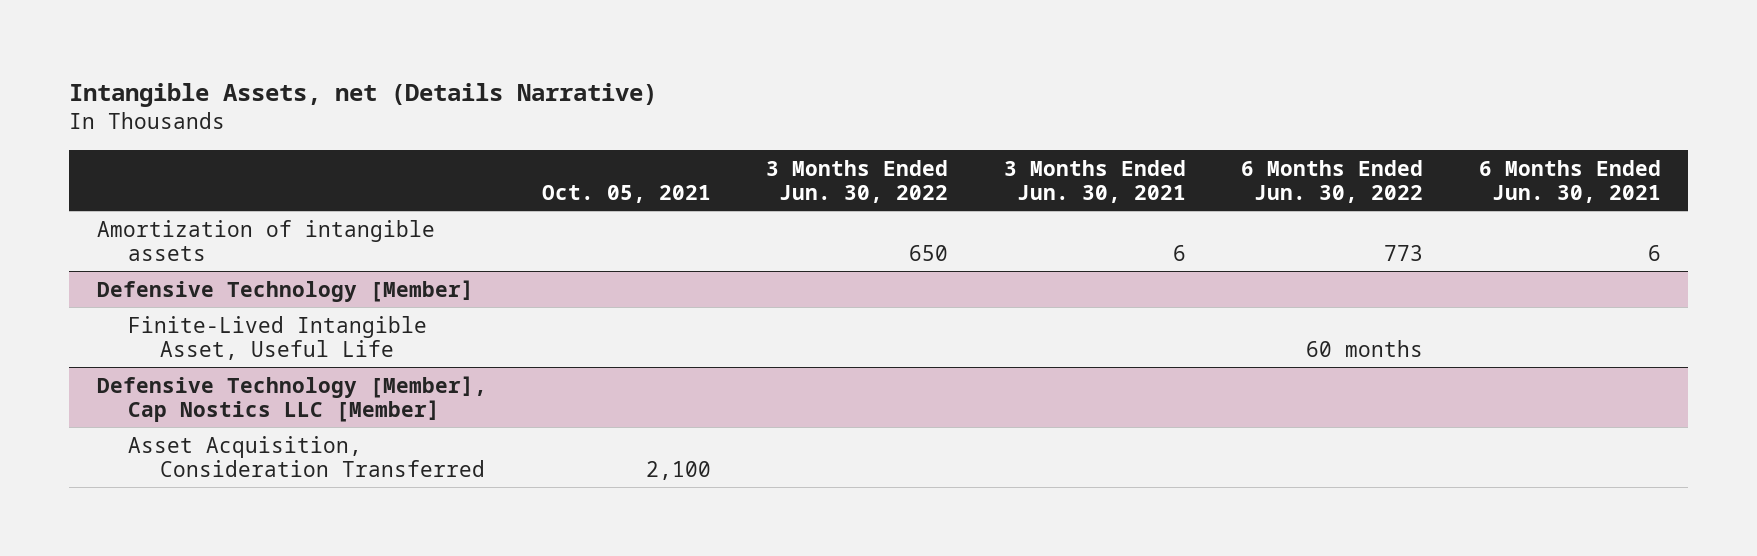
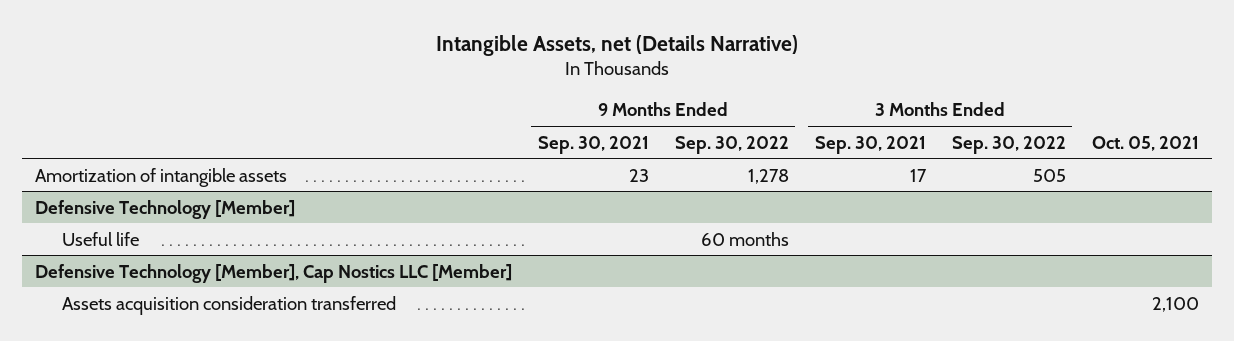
- | Oct. 05, 2021 | 3 Months Ended Jun. 30, 2022 | 3 Months Ended Jun. 30, 2021 | 6 Months Ended Jun. 30, 2022 | 6 Months Ended Jun. 30, 2021
+ | 9 Months Ended Sep. 30, 2021 | 9 Months Ended Sep. 30, 2022 | 3 Months Ended Sep. 30, 2021 | 3 Months Ended Sep. 30, 2022 | Oct. 05, 2021
@ Defensive Technology [Member]
- Finite-Lived Intangible Asset, Useful Life | | | | 60 months |
+ Useful life | | 60 months | | |
@ Defensive Technology [Member], Cap Nostics LLC [Member]
- Asset Acquisition, Consideration Transferred | 2,100 | | | |
+ Assets acquisition consideration transferred | | | | | 2,100

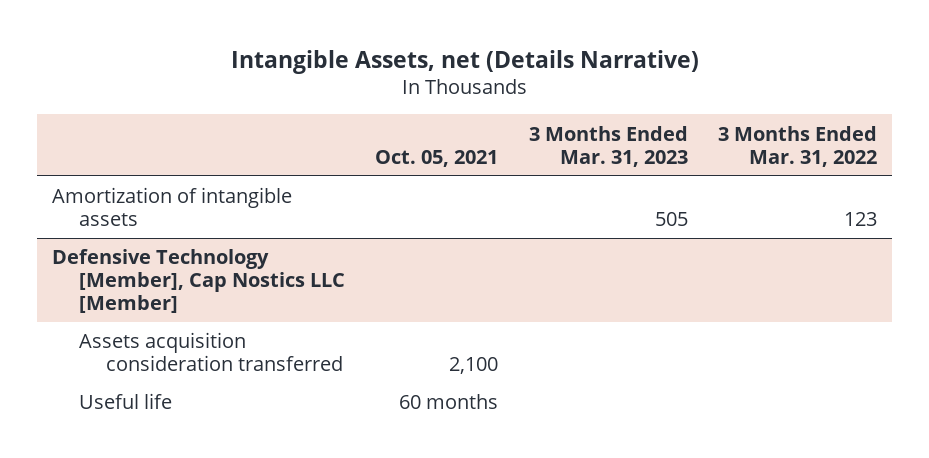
- | 9 Months Ended Sep. 30, 2021 | 9 Months Ended Sep. 30, 2022 | 3 Months Ended Sep. 30, 2021 | 3 Months Ended Sep. 30, 2022 | Oct. 05, 2021
+ | Oct. 05, 2021 | 3 Months Ended Mar. 31, 2023 | 3 Months Ended Mar. 31, 2022
- Defensive Technology [Member]
- Useful life | | 60 months | | |
@ Defensive Technology [Member], Cap Nostics LLC [Member]
+ Useful life | 60 months | |

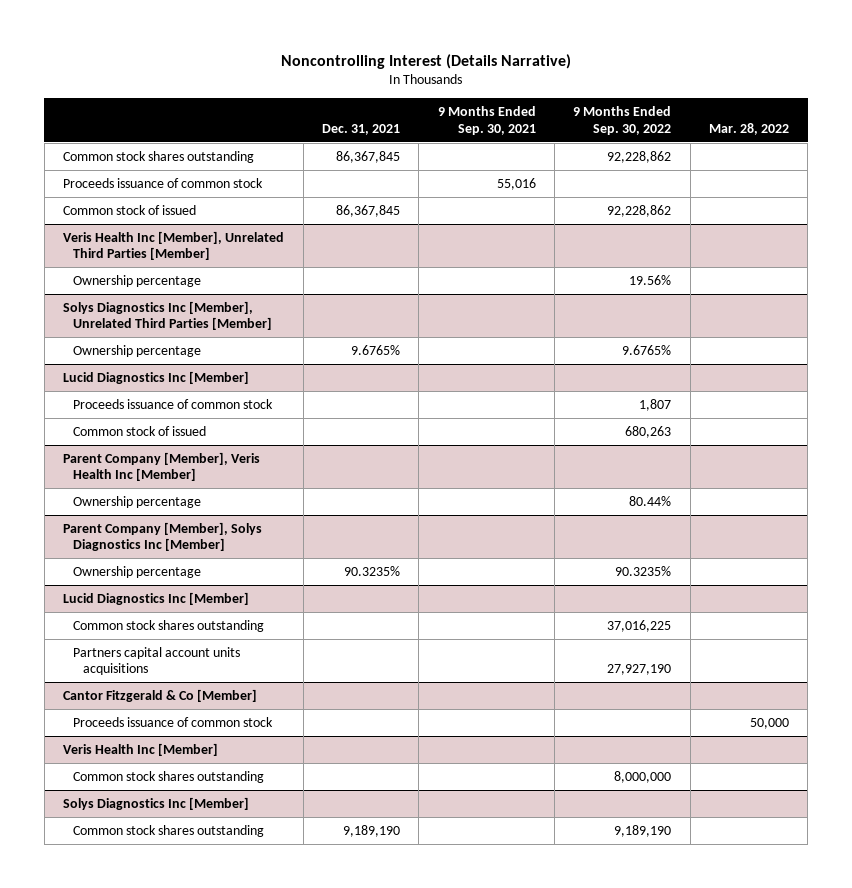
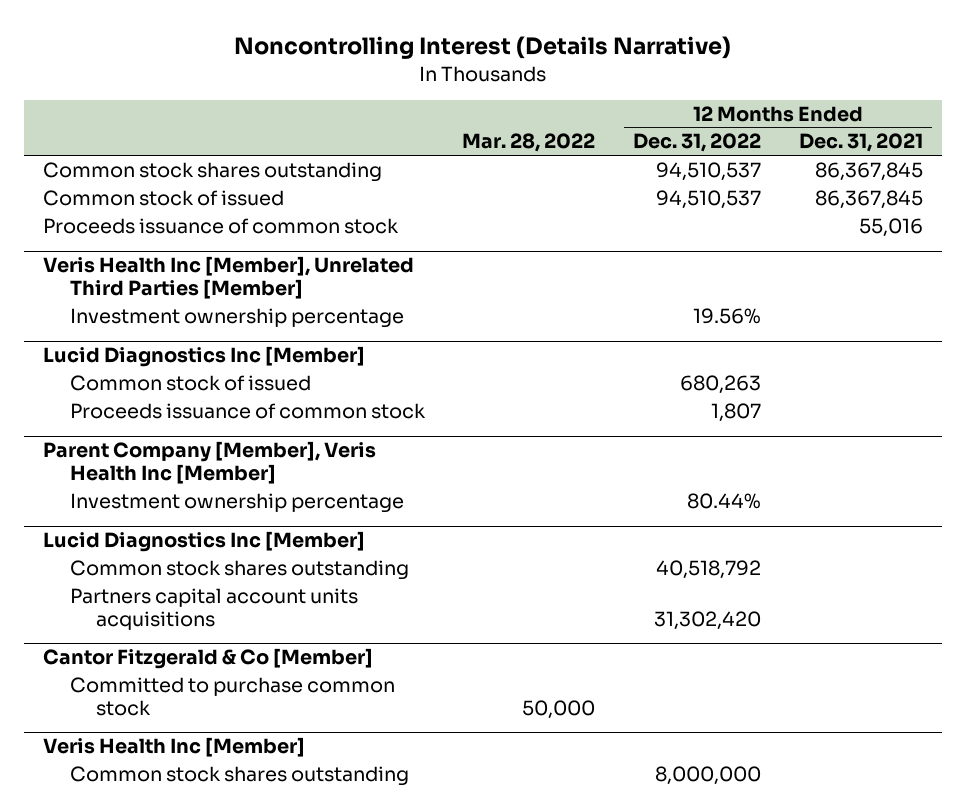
- | Dec. 31, 2021 | 9 Months Ended Sep. 30, 2021 | 9 Months Ended Sep. 30, 2022 | Mar. 28, 2022
+ | Mar. 28, 2022 | 12 Months Ended Dec. 31, 2022 | 12 Months Ended Dec. 31, 2021
moved down: Proceeds issuance of common stock | | | 55,016
@ Veris Health Inc [Member], Unrelated Third Parties [Member]
- Ownership percentage | | | 19.56% |
- Solys Diagnostics Inc [Member], Unrelated Third Parties [Member]
- Ownership percentage | 9.6765% | | 9.6765% |
@ Veris Health Inc [Member], Unrelated Third Parties [Member]
+ Investment ownership percentage | | 19.56% |
@ Lucid Diagnostics Inc [Member]
moved down: Proceeds issuance of common stock | | 1,807 |
@ Parent Company [Member], Veris Health Inc [Member]
- Ownership percentage | | | 80.44% |
- Parent Company [Member], Solys Diagnostics Inc [Member]
- Ownership percentage | 90.3235% | | 90.3235% |
@ Parent Company [Member], Veris Health Inc [Member]
+ Investment ownership percentage | | 80.44% |
@ Cantor Fitzgerald & Co [Member]
- Proceeds issuance of common stock | | | | 50,000
+ Committed to purchase common stock | 50,000 | |
- Solys Diagnostics Inc [Member]
- Common stock shares outstanding | 9,189,190 | | 9,189,190 |

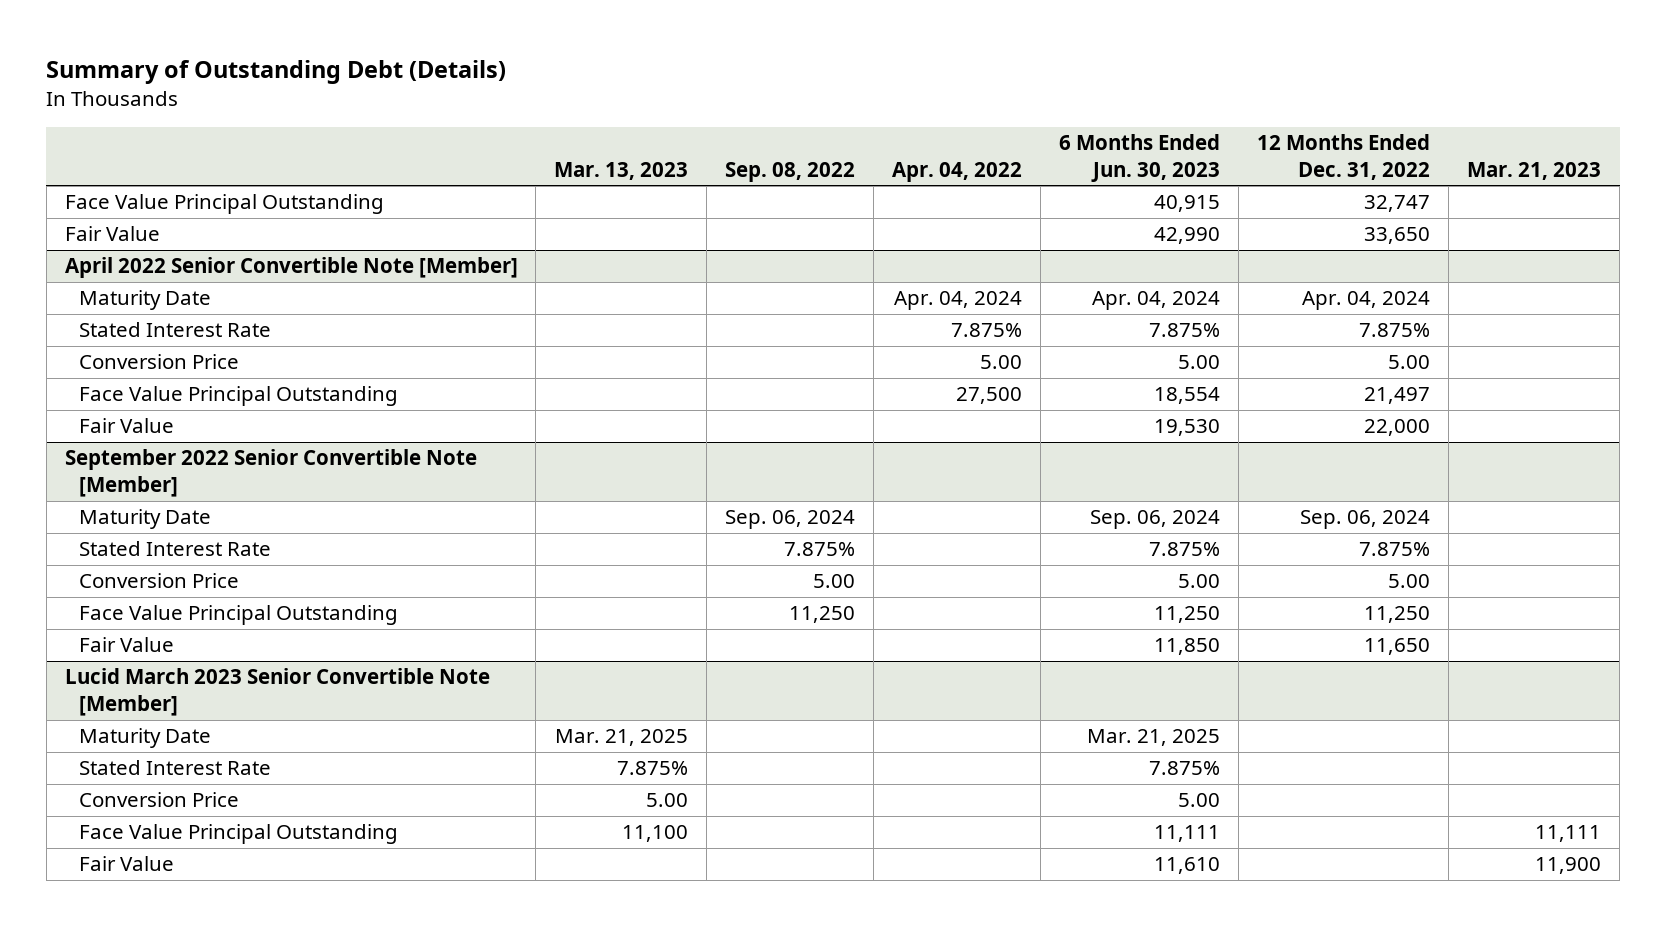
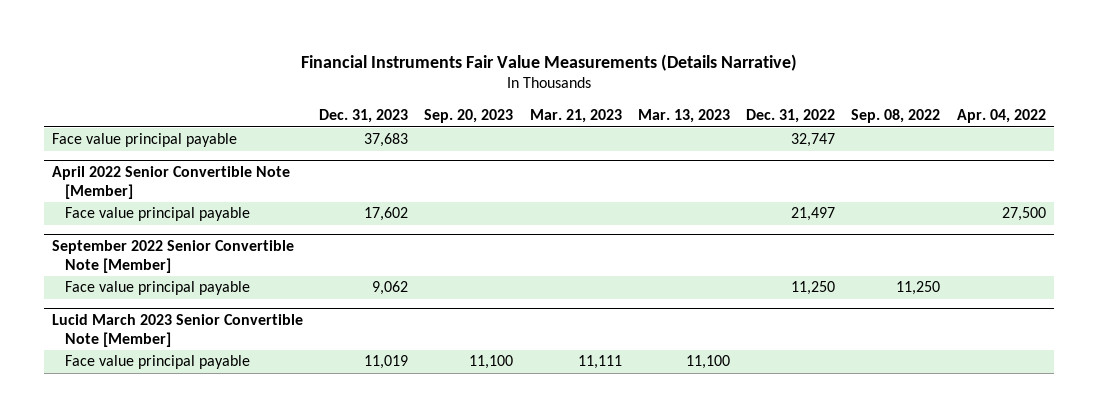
- Summary of Outstanding Debt (Details)
+ Financial Instruments Fair Value Measurements (Details Narrative)
- | Mar. 13, 2023 | Sep. 08, 2022 | Apr. 04, 2022 | 6 Months Ended Jun. 30, 2023 | 12 Months Ended Dec. 31, 2022 | Mar. 21, 2023
+ | Dec. 31, 2023 | Sep. 20, 2023 | Mar. 21, 2023 | Mar. 13, 2023 | Dec. 31, 2022 | Sep. 08, 2022 | Apr. 04, 2022
- Face Value Principal Outstanding | | | | 40,915 | 32,747 |
- Fair Value | | | | 42,990 | 33,650 |
+ Face value principal payable | 37,683 | | | | 32,747 | |
@ April 2022 Senior Convertible Note [Member]
- Maturity Date | | | Apr. 04, 2024 | Apr. 04, 2024 | Apr. 04, 2024 |
- Stated Interest Rate | | | 7.875% | 7.875% | 7.875% |
- Conversion Price | | | 5.00 | 5.00 | 5.00 |
- Face Value Principal Outstanding | | | 27,500 | 18,554 | 21,497 |
- Fair Value | | | | 19,530 | 22,000 |
+ Face value principal payable | 17,602 | | | | 21,497 | | 27,500
@ September 2022 Senior Convertible Note [Member]
- Maturity Date | | Sep. 06, 2024 | | Sep. 06, 2024 | Sep. 06, 2024 |
- Stated Interest Rate | | 7.875% | | 7.875% | 7.875% |
- Conversion Price | | 5.00 | | 5.00 | 5.00 |
- Face Value Principal Outstanding | | 11,250 | | 11,250 | 11,250 |
- Fair Value | | | | 11,850 | 11,650 |
+ Face value principal payable | 9,062 | | | | 11,250 | 11,250 |
@ Lucid March 2023 Senior Convertible Note [Member]
- Maturity Date | Mar. 21, 2025 | | | Mar. 21, 2025 | |
- Stated Interest Rate | 7.875% | | | 7.875% | |
- Conversion Price | 5.00 | | | 5.00 | |
- Face Value Principal Outstanding | 11,100 | | | 11,111 | | 11,111
- Fair Value | | | | 11,610 | | 11,900
+ Face value principal payable | 11,019 | 11,100 | 11,111 | 11,100 | | |

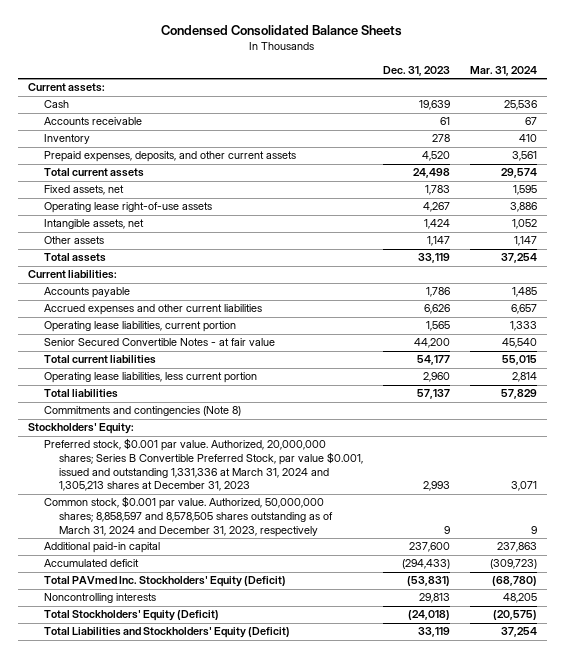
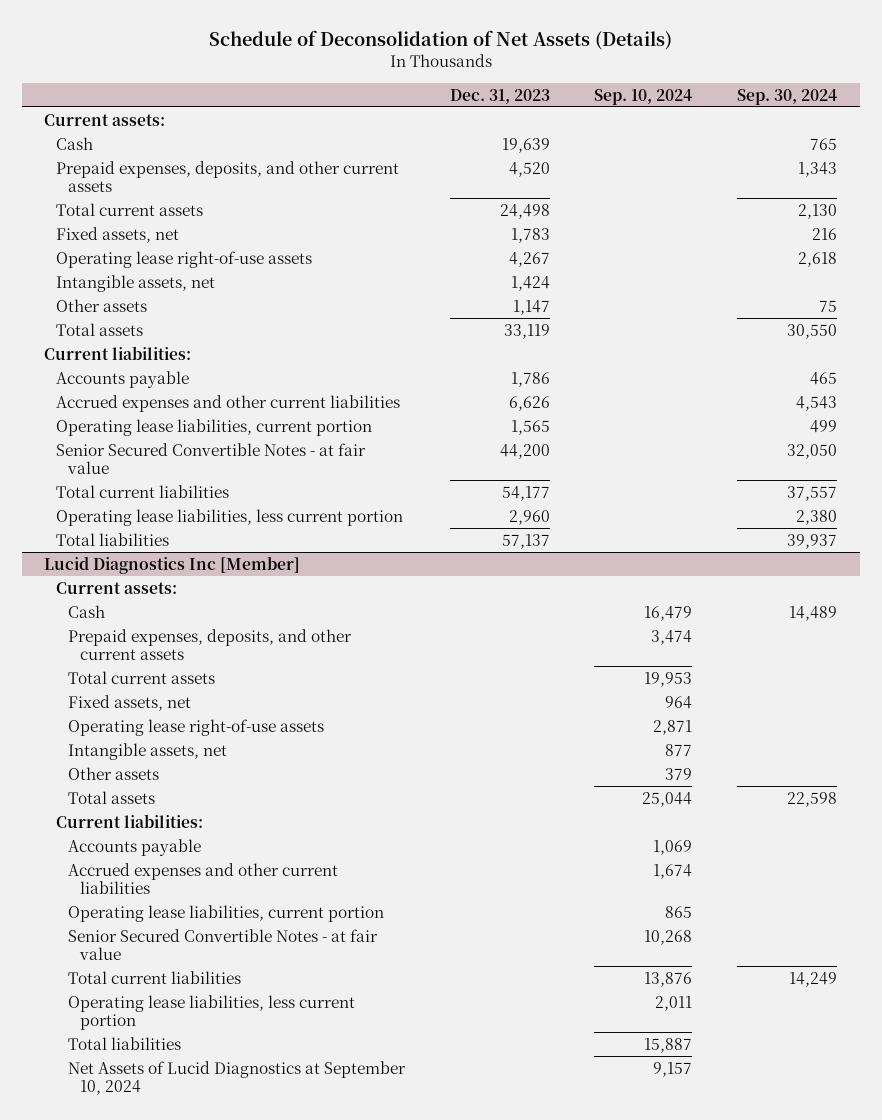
- Condensed Consolidated Balance Sheets
+ Schedule of Deconsolidation of Net Assets (Details)
- | Dec. 31, 2023 | Mar. 31, 2024
+ | Dec. 31, 2023 | Sep. 10, 2024 | Sep. 30, 2024
- Accounts receivable | 61 | 67
- Inventory | 278 | 410
- Commitments and contingencies (Note 8)
- Stockholders' Equity:
- Preferred stock, $0.001 par value. Authorized, 20,000,000 shares; Series B Convertible Preferred Stock, par value $0.001, issued and outstanding 1,331,336 at March 31, 2024 and 1,305,213 shares at December 31, 2023 | 2,993 | 3,071
- Common stock, $0.001 par value. Authorized, 50,000,000 shares; 8,858,597 and 8,578,505 shares outstanding as of March 31, 2024 and December 31, 2023, respectively | 9 | 9
- Additional paid-in capital | 237,600 | 237,863
- Accumulated deficit | (294,433) | (309,723)
- Total PAVmed Inc. Stockholders' Equity (Deficit) | (53,831) | (68,780)
- Noncontrolling interests | 29,813 | 48,205
- Total Stockholders' Equity (Deficit) | (24,018) | (20,575)
- Total Liabilities and Stockholders' Equity (Deficit) | 33,119 | 37,254
+ Lucid Diagnostics Inc [Member]
+ Current assets:
+ Cash | | 16,479 | 14,489
+ Prepaid expenses, deposits, and other current assets | | 3,474 |
+ Total current assets | | 19,953 |
+ Fixed assets, net | | 964 |
+ Operating lease right-of-use assets | | 2,871 |
+ Intangible assets, net | | 877 |
+ Other assets | | 379 |
+ Total assets | | 25,044 | 22,598
+ Current liabilities:
+ Accounts payable | | 1,069 |
+ Accrued expenses and other current liabilities | | 1,674 |
+ Operating lease liabilities, current portion | | 865 |
+ Senior Secured Convertible Notes - at fair value | | 10,268 |
+ Total current liabilities | | 13,876 | 14,249
+ Operating lease liabilities, less current portion | | 2,011 |
+ Total liabilities | | 15,887 |
+ Net Assets of Lucid Diagnostics at September 10, 2024 | | 9,157 |

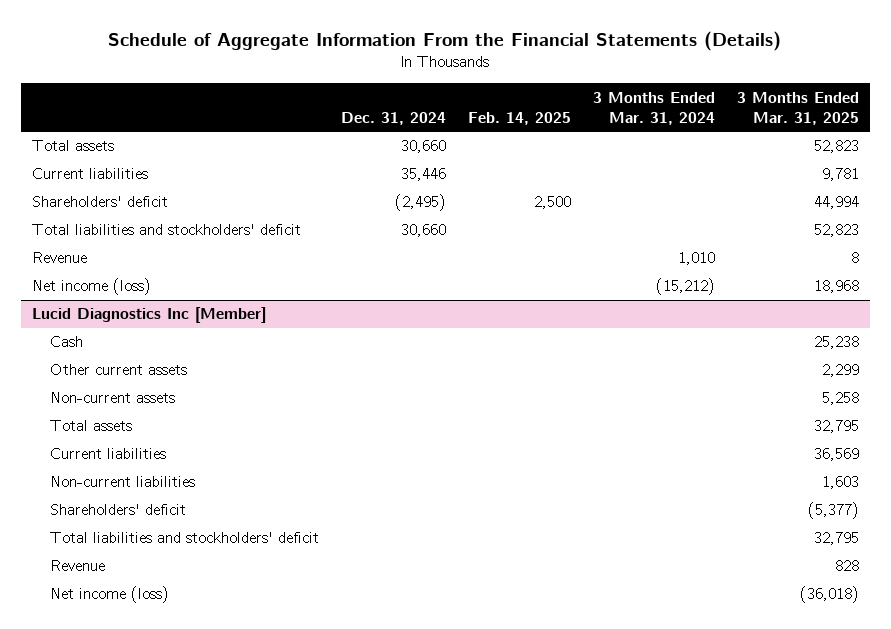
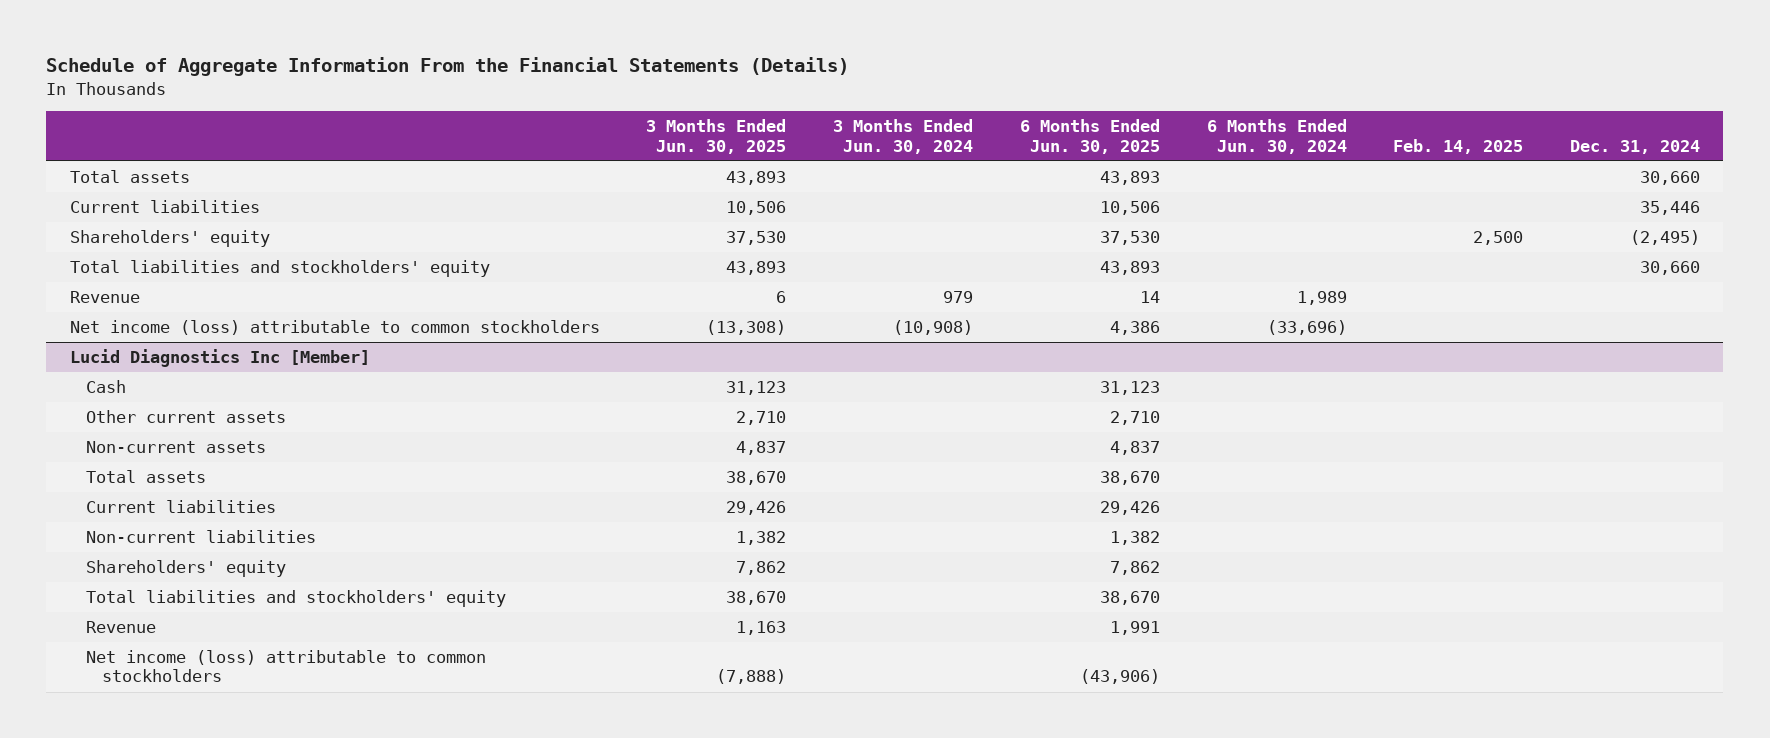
- | Dec. 31, 2024 | Feb. 14, 2025 | 3 Months Ended Mar. 31, 2024 | 3 Months Ended Mar. 31, 2025
+ | 3 Months Ended Jun. 30, 2025 | 3 Months Ended Jun. 30, 2024 | 6 Months Ended Jun. 30, 2025 | 6 Months Ended Jun. 30, 2024 | Feb. 14, 2025 | Dec. 31, 2024
- Shareholders' deficit | (2,495) | 2,500 | | 44,994
- Total liabilities and stockholders' deficit | 30,660 | | | 52,823
+ Shareholders' equity | 37,530 | | 37,530 | | 2,500 | (2,495)
+ Total liabilities and stockholders' equity | 43,893 | | 43,893 | | | 30,660
- Net income (loss) | | | (15,212) | 18,968
+ Net income (loss) attributable to common stockholders | (13,308) | (10,908) | 4,386 | (33,696) | |
@ Lucid Diagnostics Inc [Member]
- Shareholders' deficit | | | | (5,377)
- Total liabilities and stockholders' deficit | | | | 32,795
+ Shareholders' equity | 7,862 | | 7,862 | | |
+ Total liabilities and stockholders' equity | 38,670 | | 38,670 | | |
- Net income (loss) | | | | (36,018)
+ Net income (loss) attributable to common stockholders | (7,888) | | (43,906) | | |

